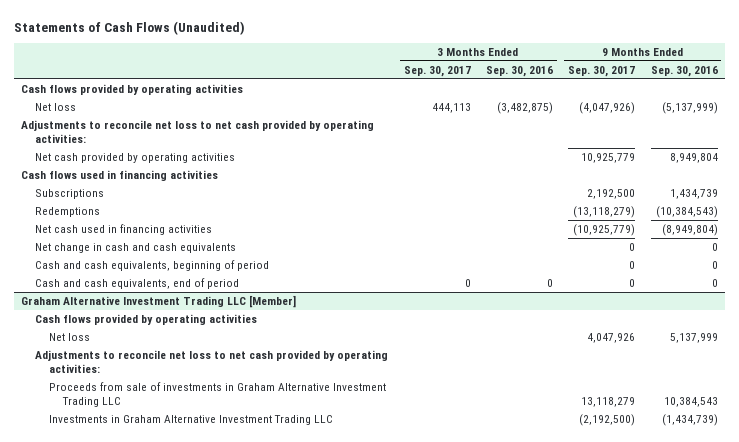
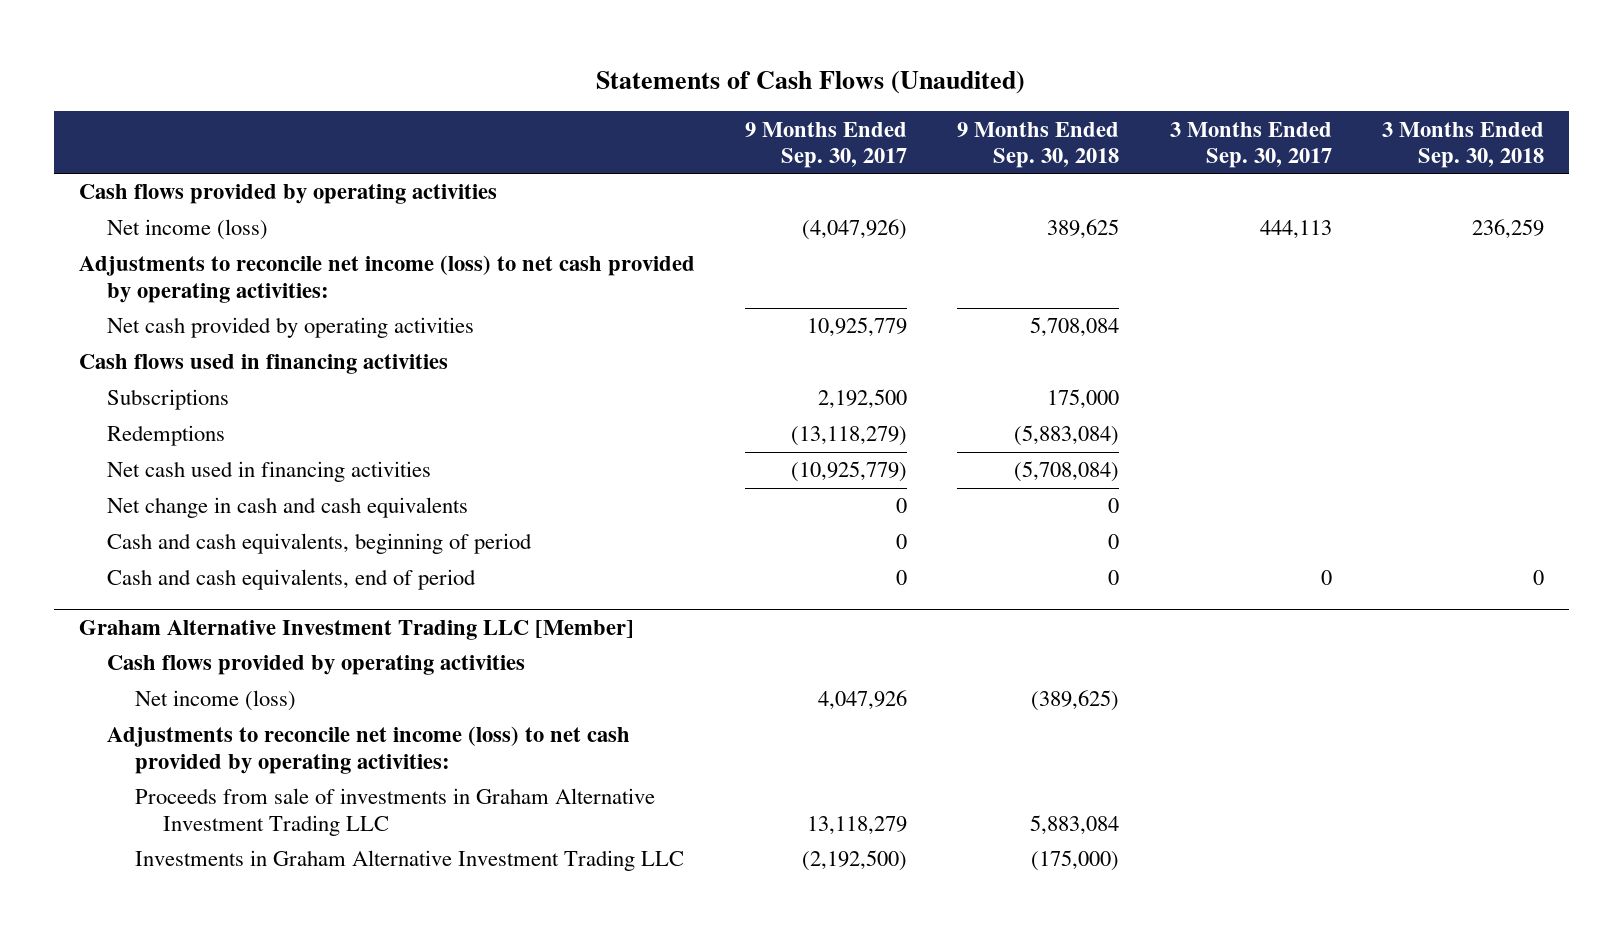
- | 3 Months Ended Sep. 30, 2017 | 3 Months Ended Sep. 30, 2016 | 9 Months Ended Sep. 30, 2017 | 9 Months Ended Sep. 30, 2016
+ | 9 Months Ended Sep. 30, 2017 | 9 Months Ended Sep. 30, 2018 | 3 Months Ended Sep. 30, 2017 | 3 Months Ended Sep. 30, 2018
- Net loss | 444,113 | (3,482,875) | (4,047,926) | (5,137,999)
- Adjustments to reconcile net loss to net cash provided by operating activities:
+ Net income (loss) | (4,047,926) | 389,625 | 444,113 | 236,259
+ Adjustments to reconcile net income (loss) to net cash provided by operating activities:
@ Graham Alternative Investment Trading LLC [Member]
- Net loss | | | 4,047,926 | 5,137,999
- Adjustments to reconcile net loss to net cash provided by operating activities:
+ Net income (loss) | 4,047,926 | (389,625) | |
+ Adjustments to reconcile net income (loss) to net cash provided by operating activities:

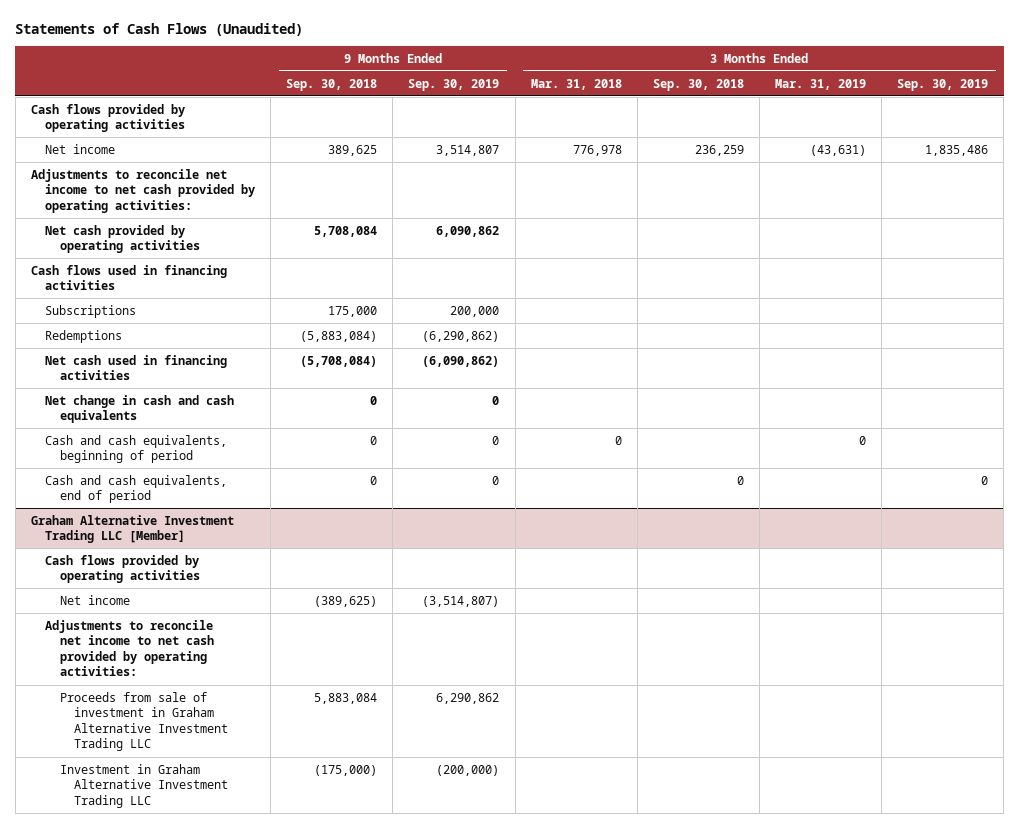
- | 9 Months Ended Sep. 30, 2017 | 9 Months Ended Sep. 30, 2018 | 3 Months Ended Sep. 30, 2017 | 3 Months Ended Sep. 30, 2018
+ | 9 Months Ended Sep. 30, 2018 | 9 Months Ended Sep. 30, 2019 | 3 Months Ended Mar. 31, 2018 | 3 Months Ended Sep. 30, 2018 | 3 Months Ended Mar. 31, 2019 | 3 Months Ended Sep. 30, 2019
- Net income (loss) | (4,047,926) | 389,625 | 444,113 | 236,259
- Adjustments to reconcile net income (loss) to net cash provided by operating activities:
+ Net income | 389,625 | 3,514,807 | 776,978 | 236,259 | (43,631) | 1,835,486
+ Adjustments to reconcile net income to net cash provided by operating activities:
@ Graham Alternative Investment Trading LLC [Member]
- Net income (loss) | 4,047,926 | (389,625) | |
- Adjustments to reconcile net income (loss) to net cash provided by operating activities:
- Proceeds from sale of investments in Graham Alternative Investment Trading LLC | 13,118,279 | 5,883,084 | |
- Investments in Graham Alternative Investment Trading LLC | (2,192,500) | (175,000) | |
+ Net income | (389,625) | (3,514,807) | | | |
+ Adjustments to reconcile net income to net cash provided by operating activities:
+ Proceeds from sale of investment in Graham Alternative Investment Trading LLC | 5,883,084 | 6,290,862 | | | |
+ Investment in Graham Alternative Investment Trading LLC | (175,000) | (200,000) | | | |

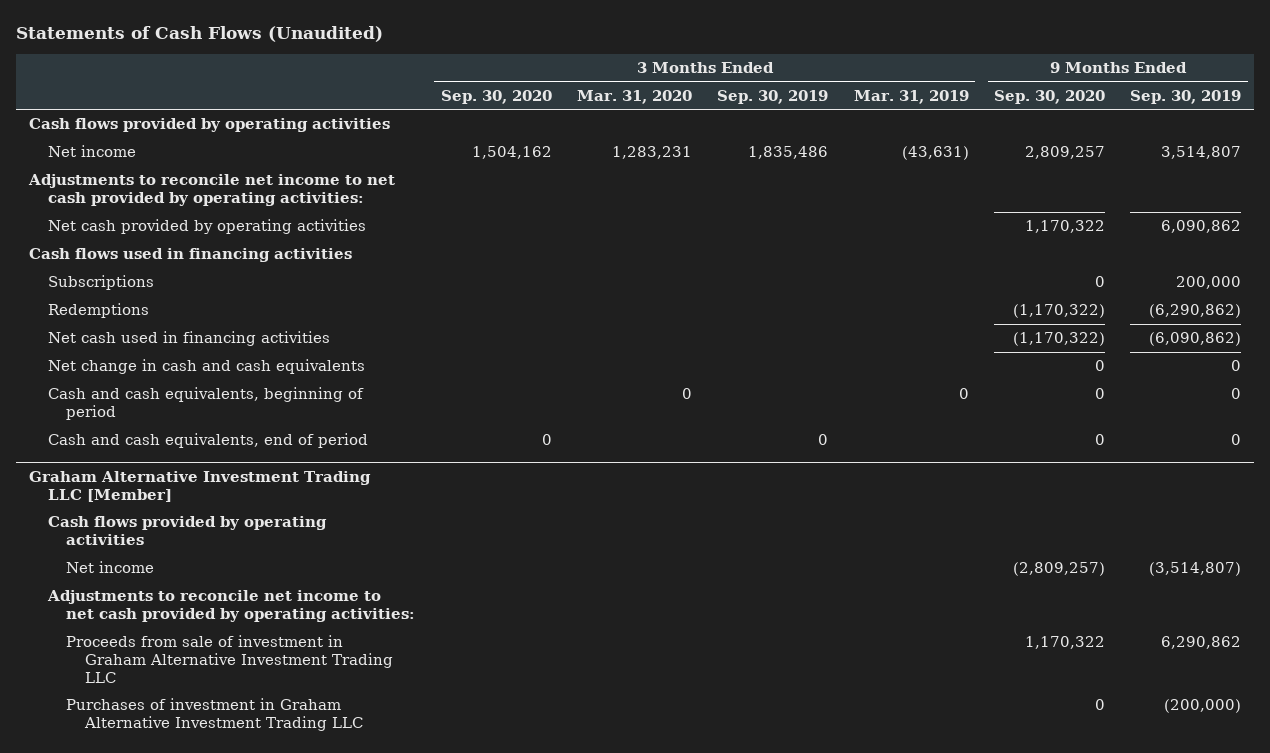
- | 9 Months Ended Sep. 30, 2018 | 9 Months Ended Sep. 30, 2019 | 3 Months Ended Mar. 31, 2018 | 3 Months Ended Sep. 30, 2018 | 3 Months Ended Mar. 31, 2019 | 3 Months Ended Sep. 30, 2019
+ | 3 Months Ended Sep. 30, 2020 | 3 Months Ended Mar. 31, 2020 | 3 Months Ended Sep. 30, 2019 | 3 Months Ended Mar. 31, 2019 | 9 Months Ended Sep. 30, 2020 | 9 Months Ended Sep. 30, 2019
@ Graham Alternative Investment Trading LLC [Member]
- Investment in Graham Alternative Investment Trading LLC | (175,000) | (200,000) | | | |
+ Purchases of investment in Graham Alternative Investment Trading LLC | | | | | 0 | (200,000)

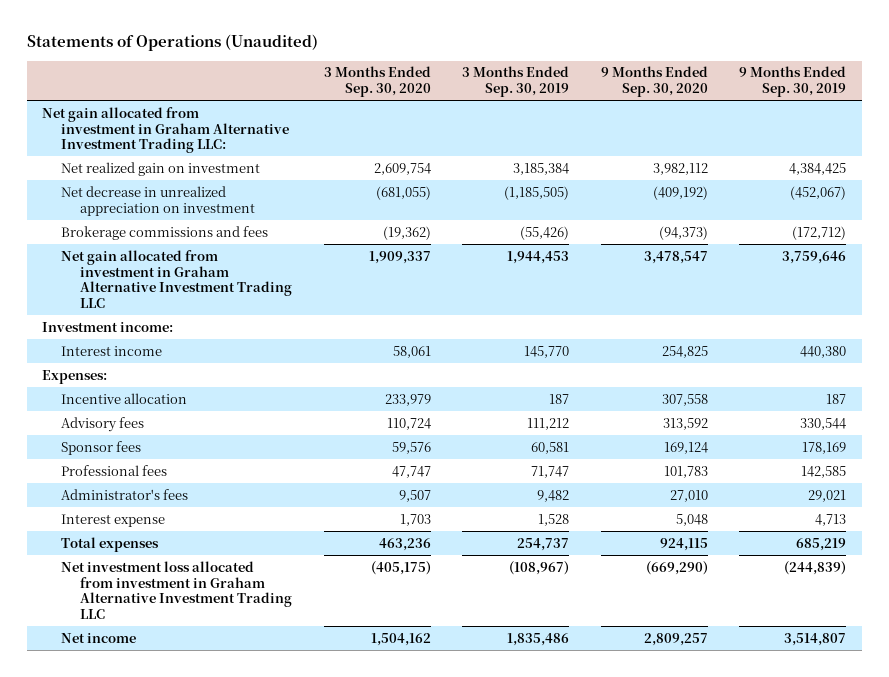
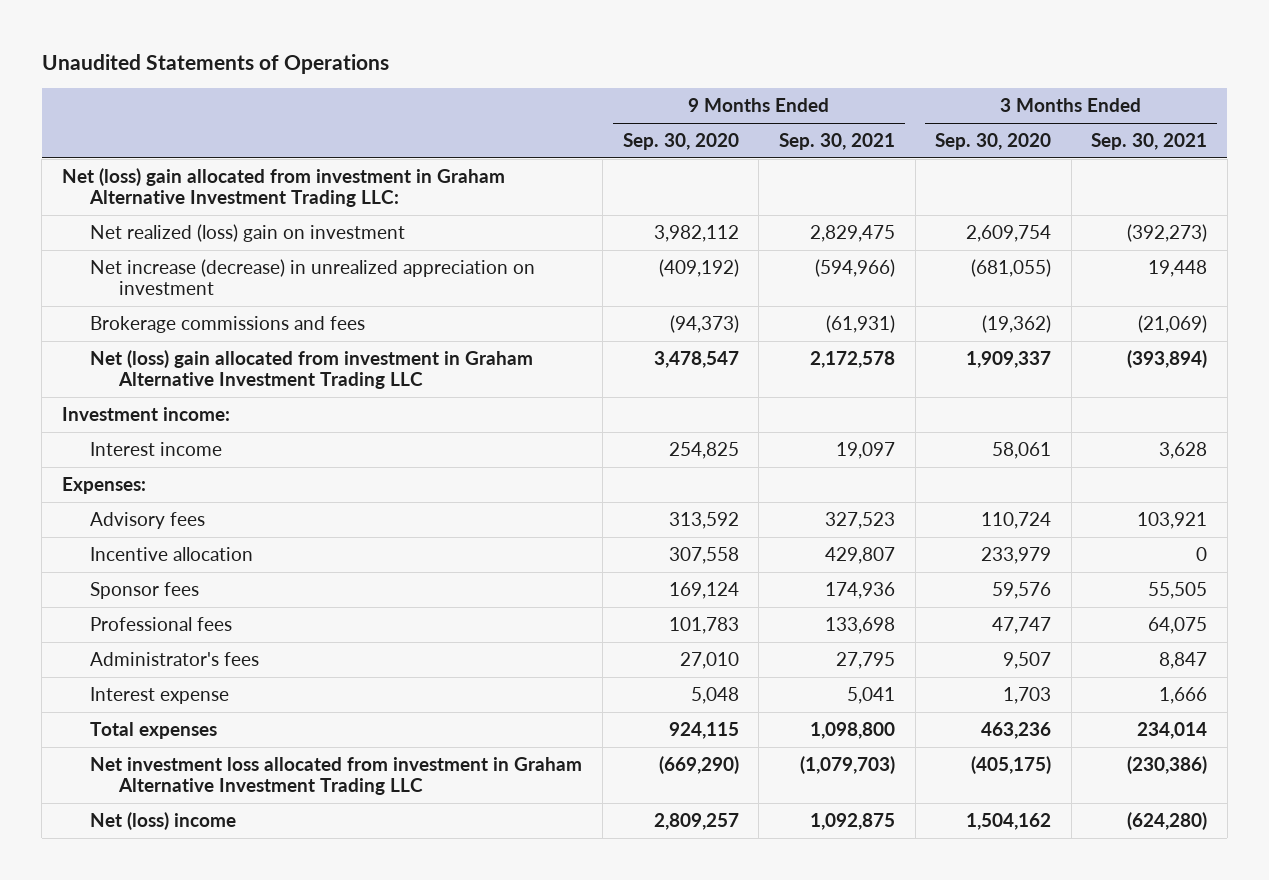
- Statements of Operations (Unaudited)
+ Unaudited Statements of Operations
- | 3 Months Ended Sep. 30, 2020 | 3 Months Ended Sep. 30, 2019 | 9 Months Ended Sep. 30, 2020 | 9 Months Ended Sep. 30, 2019
+ | 9 Months Ended Sep. 30, 2020 | 9 Months Ended Sep. 30, 2021 | 3 Months Ended Sep. 30, 2020 | 3 Months Ended Sep. 30, 2021
- Net gain allocated from investment in Graham Alternative Investment Trading LLC:
- Net realized gain on investment | 2,609,754 | 3,185,384 | 3,982,112 | 4,384,425
- Net decrease in unrealized appreciation on investment | (681,055) | (1,185,505) | (409,192) | (452,067)
+ Net (loss) gain allocated from investment in Graham Alternative Investment Trading LLC:
+ Net realized (loss) gain on investment | 3,982,112 | 2,829,475 | 2,609,754 | (392,273)
+ Net increase (decrease) in unrealized appreciation on investment | (409,192) | (594,966) | (681,055) | 19,448
- Net gain allocated from investment in Graham Alternative Investment Trading LLC | 1,909,337 | 1,944,453 | 3,478,547 | 3,759,646
+ Net (loss) gain allocated from investment in Graham Alternative Investment Trading LLC | 3,478,547 | 2,172,578 | 1,909,337 | (393,894)
moved down: Incentive allocation | 307,558 | 429,807 | 233,979 | 0
- Net income | 1,504,162 | 1,835,486 | 2,809,257 | 3,514,807
+ Net (loss) income | 2,809,257 | 1,092,875 | 1,504,162 | (624,280)

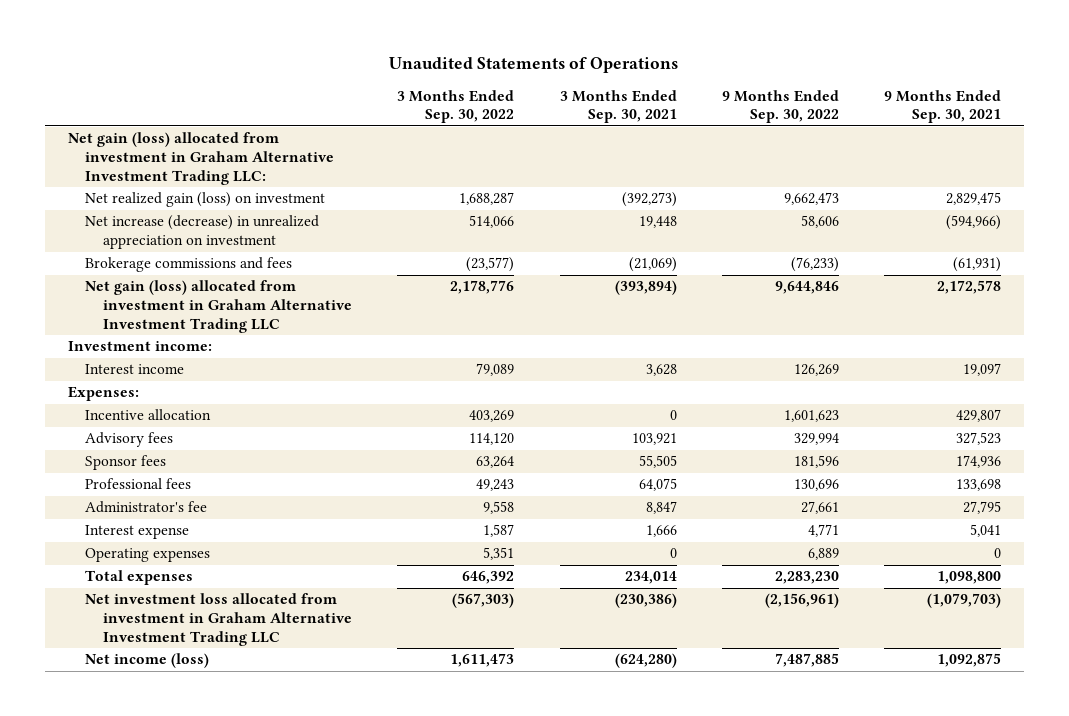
- | 9 Months Ended Sep. 30, 2020 | 9 Months Ended Sep. 30, 2021 | 3 Months Ended Sep. 30, 2020 | 3 Months Ended Sep. 30, 2021
+ | 3 Months Ended Sep. 30, 2022 | 3 Months Ended Sep. 30, 2021 | 9 Months Ended Sep. 30, 2022 | 9 Months Ended Sep. 30, 2021
- Net (loss) gain allocated from investment in Graham Alternative Investment Trading LLC:
- Net realized (loss) gain on investment | 3,982,112 | 2,829,475 | 2,609,754 | (392,273)
+ Net gain (loss) allocated from investment in Graham Alternative Investment Trading LLC:
+ Net realized gain (loss) on investment | 1,688,287 | (392,273) | 9,662,473 | 2,829,475
- Net (loss) gain allocated from investment in Graham Alternative Investment Trading LLC | 3,478,547 | 2,172,578 | 1,909,337 | (393,894)
+ Net gain (loss) allocated from investment in Graham Alternative Investment Trading LLC | 2,178,776 | (393,894) | 9,644,846 | 2,172,578
moved down: Advisory fees | 114,120 | 103,921 | 329,994 | 327,523
- Administrator's fees | 27,010 | 27,795 | 9,507 | 8,847
+ Administrator's fee | 9,558 | 8,847 | 27,661 | 27,795
+ Operating expenses | 5,351 | 0 | 6,889 | 0
- Net (loss) income | 2,809,257 | 1,092,875 | 1,504,162 | (624,280)
+ Net income (loss) | 1,611,473 | (624,280) | 7,487,885 | 1,092,875

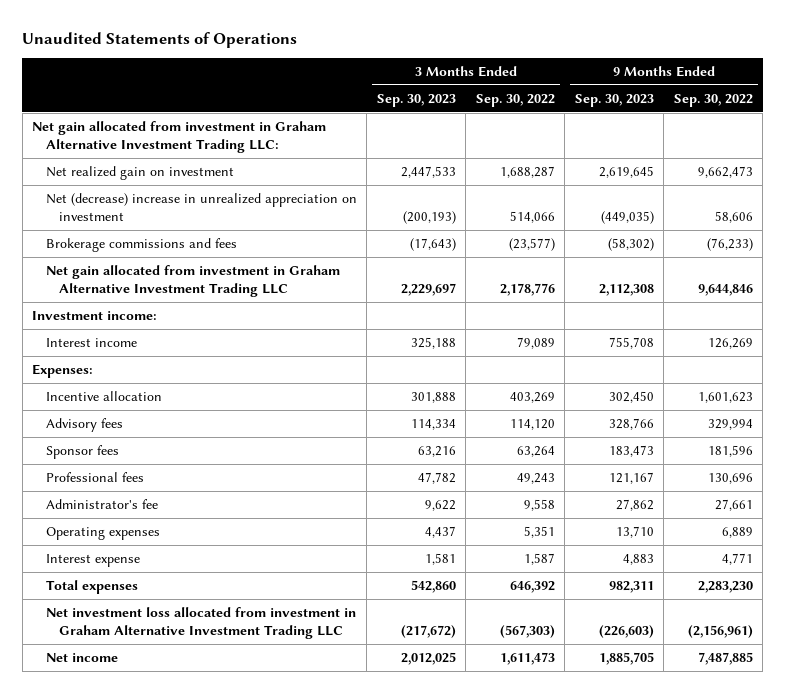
- | 3 Months Ended Sep. 30, 2022 | 3 Months Ended Sep. 30, 2021 | 9 Months Ended Sep. 30, 2022 | 9 Months Ended Sep. 30, 2021
+ | 3 Months Ended Sep. 30, 2023 | 3 Months Ended Sep. 30, 2022 | 9 Months Ended Sep. 30, 2023 | 9 Months Ended Sep. 30, 2022
- Net gain (loss) allocated from investment in Graham Alternative Investment Trading LLC:
- Net realized gain (loss) on investment | 1,688,287 | (392,273) | 9,662,473 | 2,829,475
- Net increase (decrease) in unrealized appreciation on investment | 514,066 | 19,448 | 58,606 | (594,966)
+ Net gain allocated from investment in Graham Alternative Investment Trading LLC:
+ Net realized gain on investment | 2,447,533 | 1,688,287 | 2,619,645 | 9,662,473
+ Net (decrease) increase in unrealized appreciation on investment | (200,193) | 514,066 | (449,035) | 58,606
- Net gain (loss) allocated from investment in Graham Alternative Investment Trading LLC | 2,178,776 | (393,894) | 9,644,846 | 2,172,578
+ Net gain allocated from investment in Graham Alternative Investment Trading LLC | 2,229,697 | 2,178,776 | 2,112,308 | 9,644,846
moved down: Interest expense | 1,581 | 1,587 | 4,883 | 4,771
- Net income (loss) | 1,611,473 | (624,280) | 7,487,885 | 1,092,875
+ Net income | 2,012,025 | 1,611,473 | 1,885,705 | 7,487,885

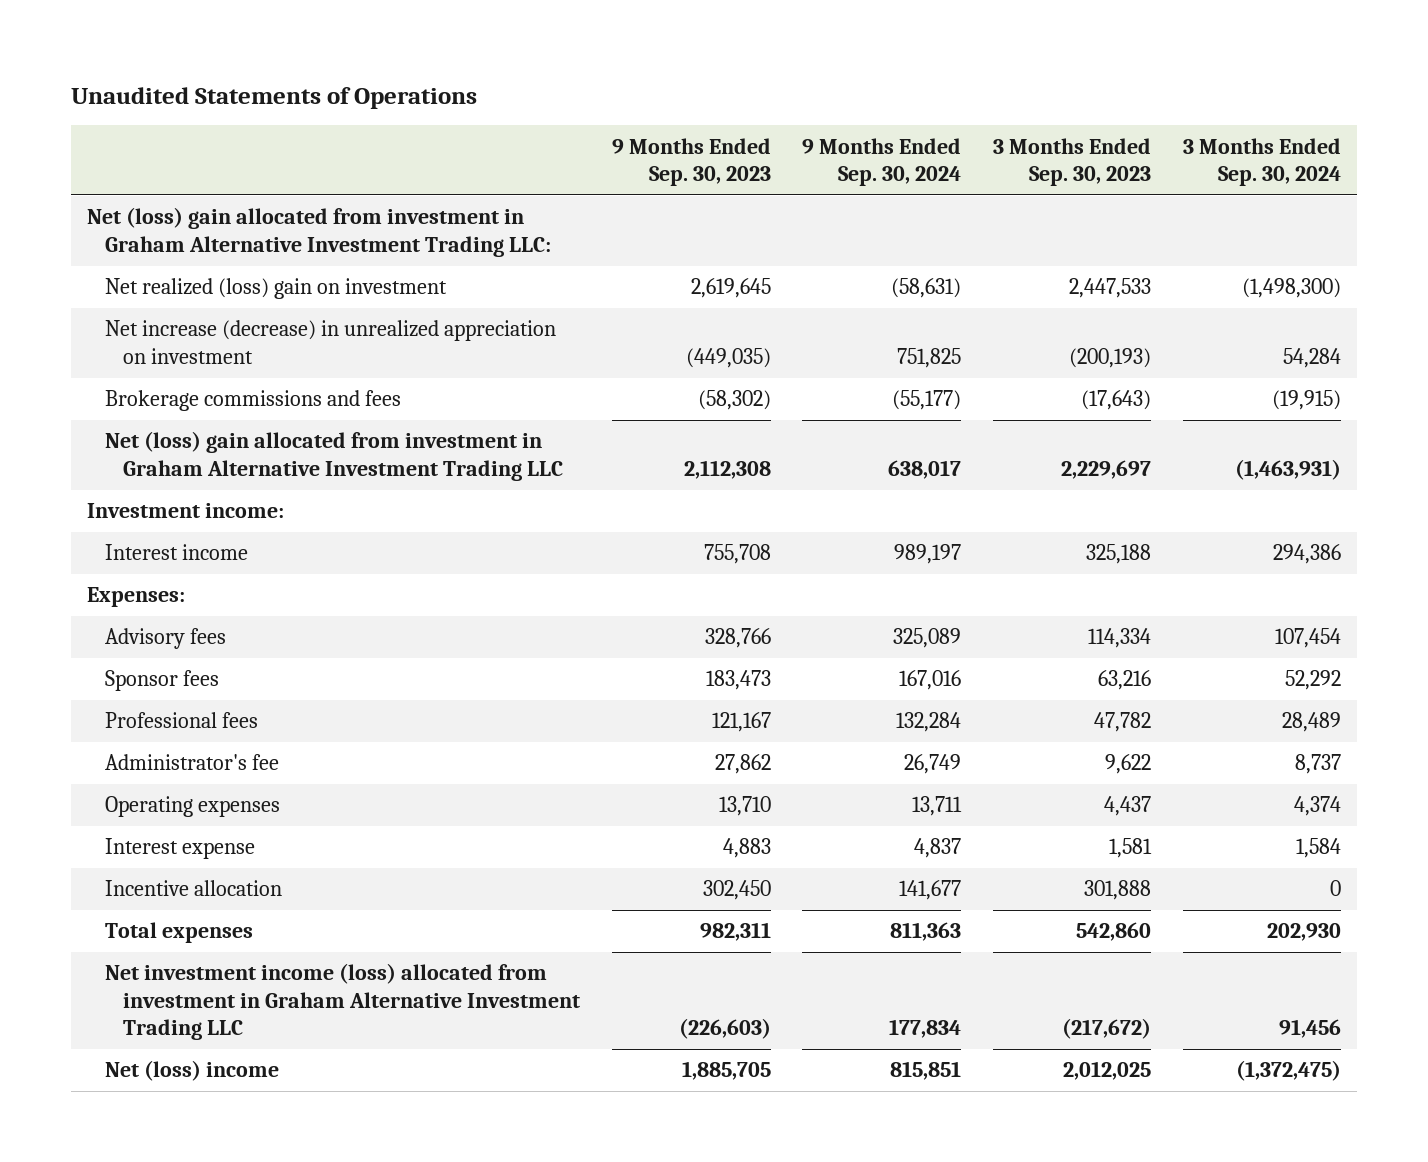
- | 3 Months Ended Sep. 30, 2023 | 3 Months Ended Sep. 30, 2022 | 9 Months Ended Sep. 30, 2023 | 9 Months Ended Sep. 30, 2022
+ | 9 Months Ended Sep. 30, 2023 | 9 Months Ended Sep. 30, 2024 | 3 Months Ended Sep. 30, 2023 | 3 Months Ended Sep. 30, 2024
- Net gain allocated from investment in Graham Alternative Investment Trading LLC:
- Net realized gain on investment | 2,447,533 | 1,688,287 | 2,619,645 | 9,662,473
- Net (decrease) increase in unrealized appreciation on investment | (200,193) | 514,066 | (449,035) | 58,606
+ Net (loss) gain allocated from investment in Graham Alternative Investment Trading LLC:
+ Net realized (loss) gain on investment | 2,619,645 | (58,631) | 2,447,533 | (1,498,300)
+ Net increase (decrease) in unrealized appreciation on investment | (449,035) | 751,825 | (200,193) | 54,284
- Net gain allocated from investment in Graham Alternative Investment Trading LLC | 2,229,697 | 2,178,776 | 2,112,308 | 9,644,846
+ Net (loss) gain allocated from investment in Graham Alternative Investment Trading LLC | 2,112,308 | 638,017 | 2,229,697 | (1,463,931)
moved down: Incentive allocation | 302,450 | 141,677 | 301,888 | 0
- Net investment loss allocated from investment in Graham Alternative Investment Trading LLC | (217,672) | (567,303) | (226,603) | (2,156,961)
- Net income | 2,012,025 | 1,611,473 | 1,885,705 | 7,487,885
+ Net investment income (loss) allocated from investment in Graham Alternative Investment Trading LLC | (226,603) | 177,834 | (217,672) | 91,456
+ Net (loss) income | 1,885,705 | 815,851 | 2,012,025 | (1,372,475)

